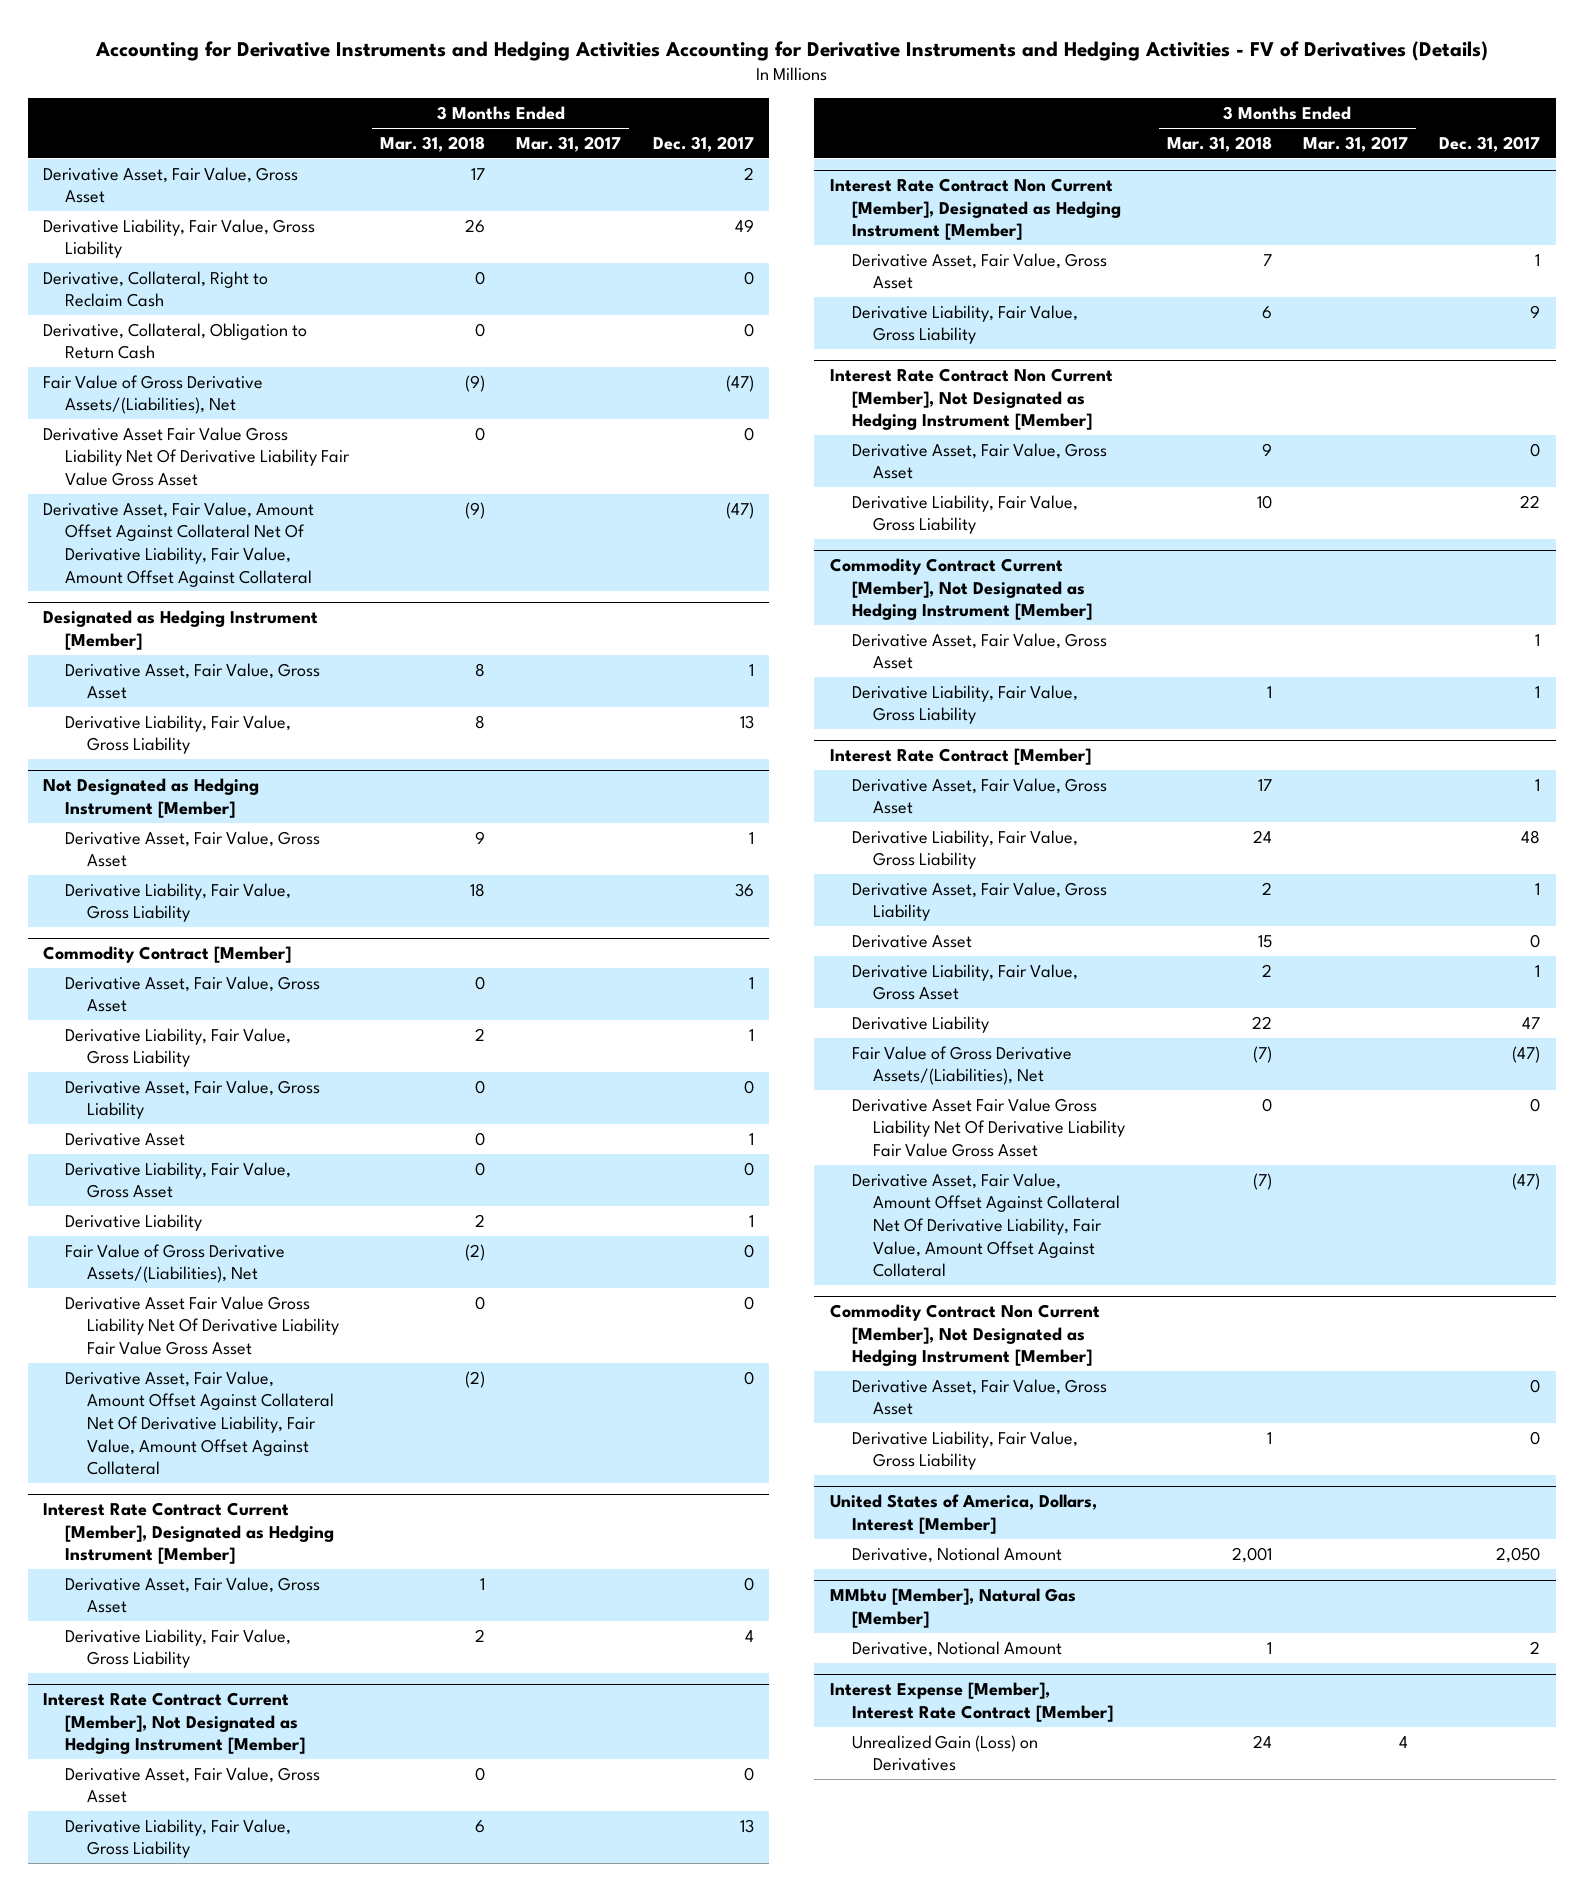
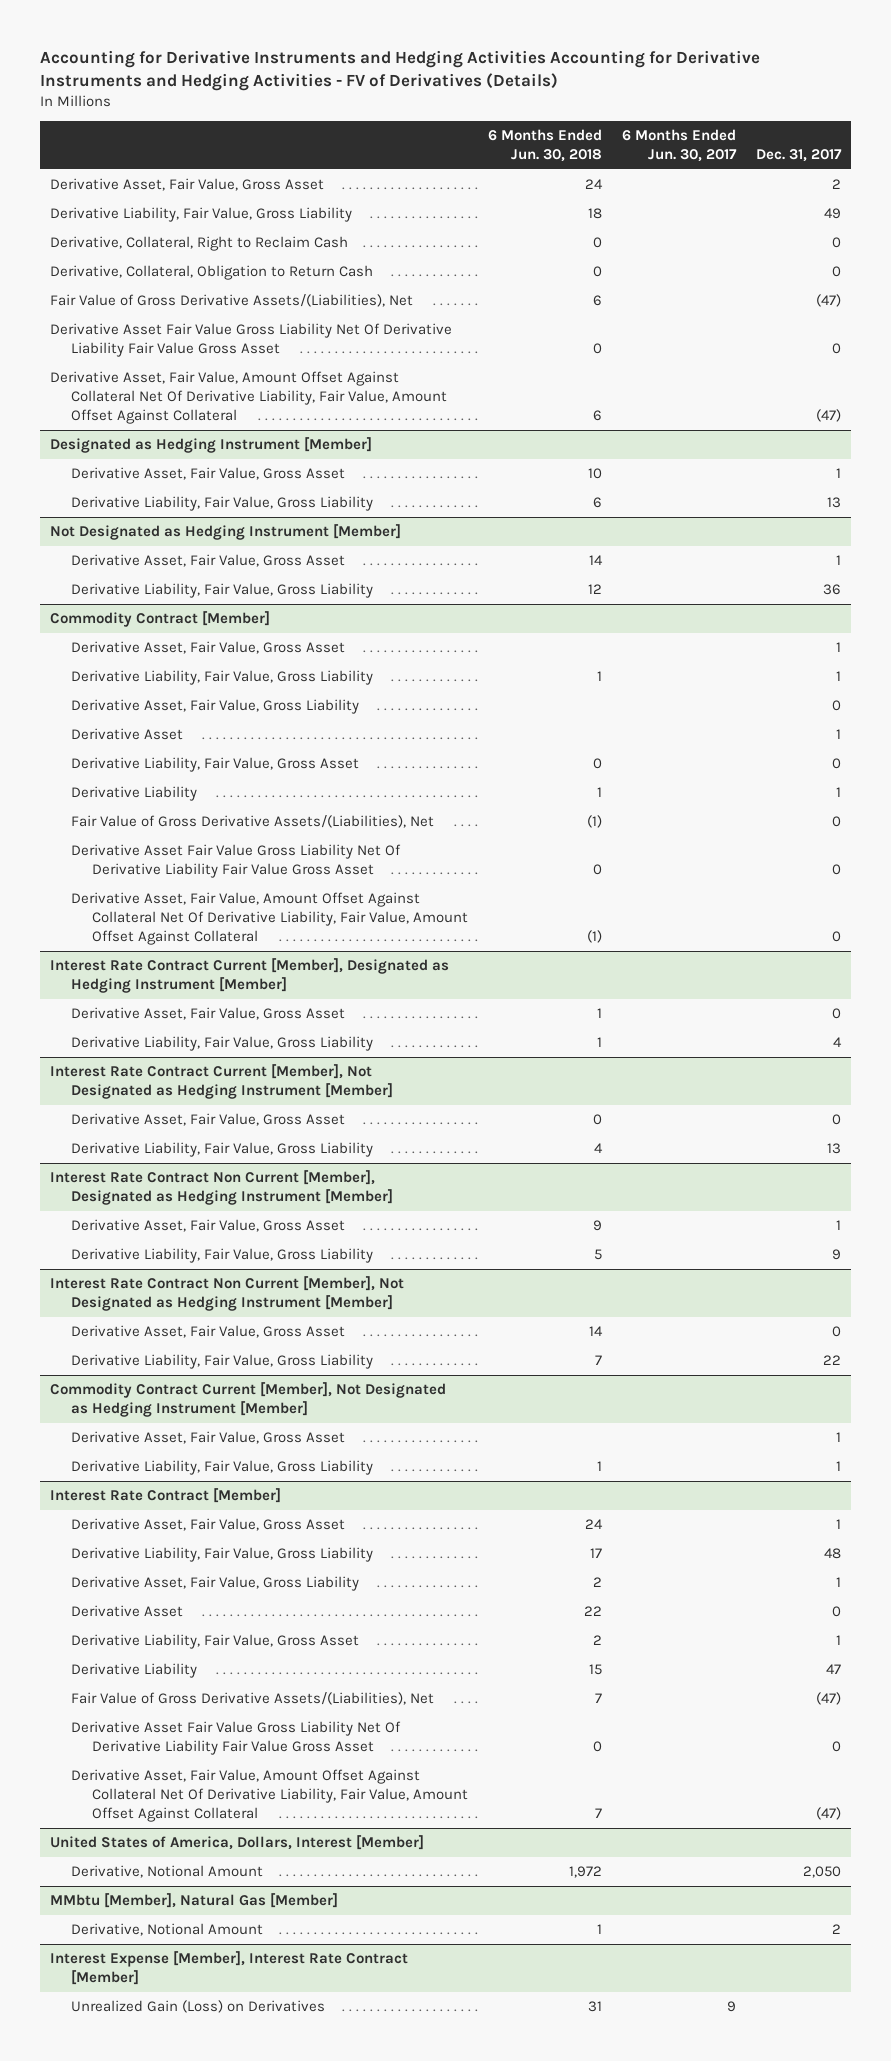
- | 3 Months Ended Mar. 31, 2018 | 3 Months Ended Mar. 31, 2017 | Dec. 31, 2017
+ | 6 Months Ended Jun. 30, 2018 | 6 Months Ended Jun. 30, 2017 | Dec. 31, 2017
- Commodity Contract Non Current [Member], Not Designated as Hedging Instrument [Member]
- Derivative Asset, Fair Value, Gross Asset | | | 0
- Derivative Liability, Fair Value, Gross Liability | 1 | | 0

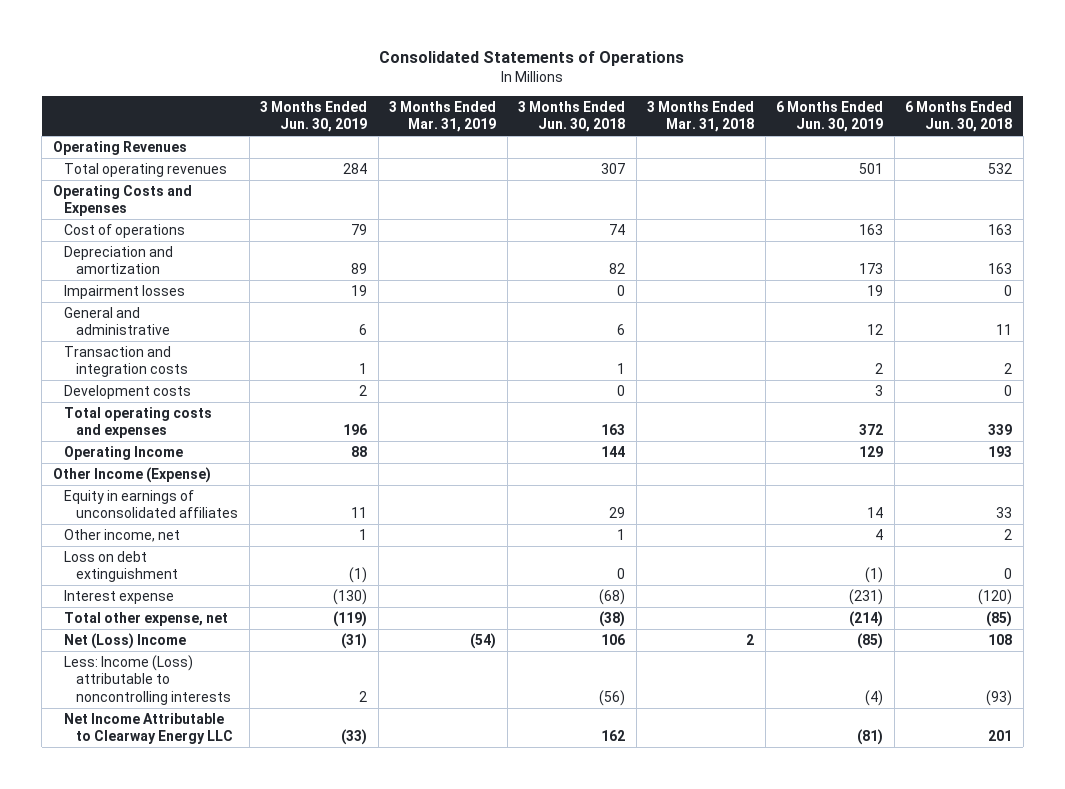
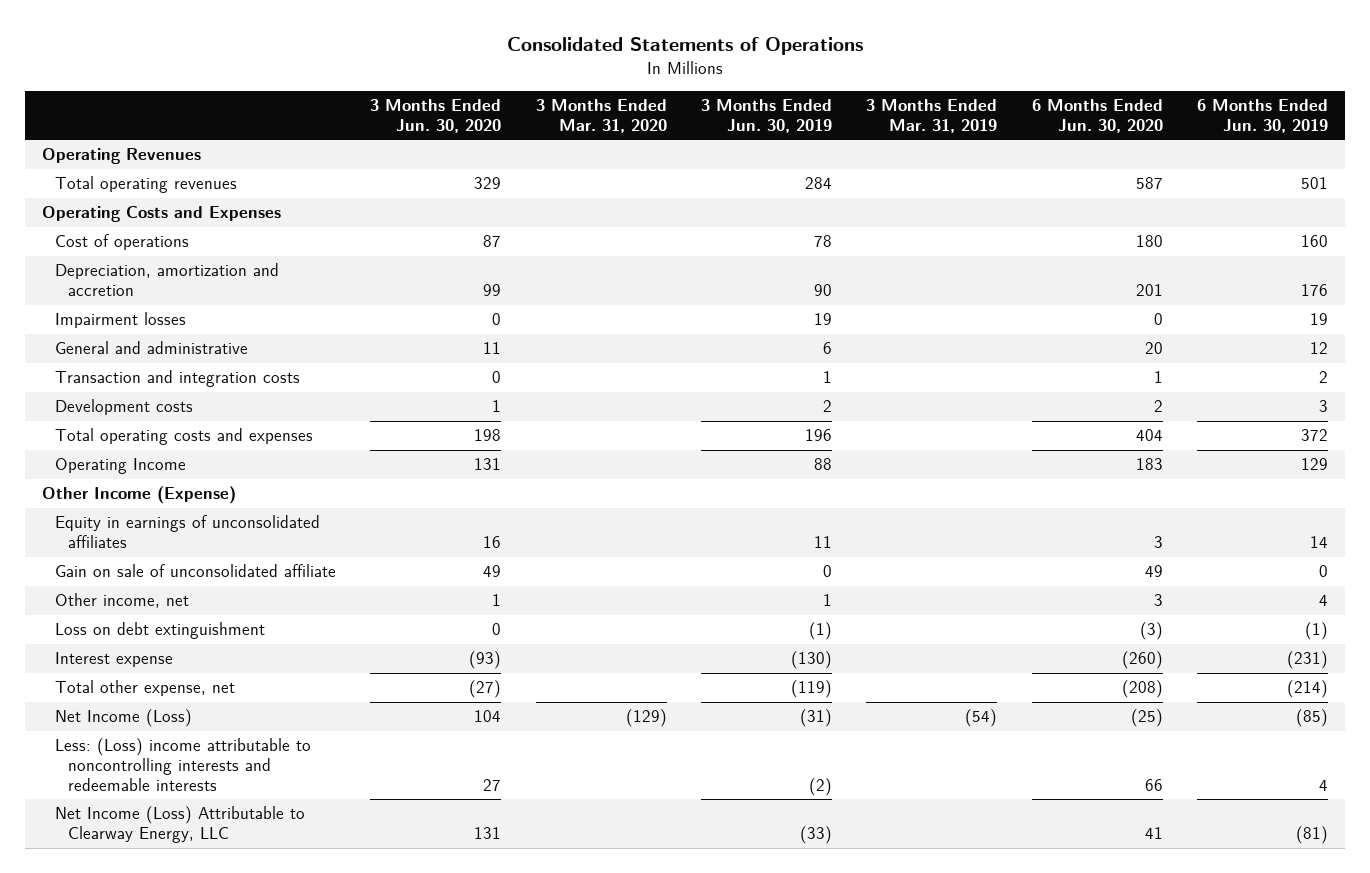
- | 3 Months Ended Jun. 30, 2019 | 3 Months Ended Mar. 31, 2019 | 3 Months Ended Jun. 30, 2018 | 3 Months Ended Mar. 31, 2018 | 6 Months Ended Jun. 30, 2019 | 6 Months Ended Jun. 30, 2018
+ | 3 Months Ended Jun. 30, 2020 | 3 Months Ended Mar. 31, 2020 | 3 Months Ended Jun. 30, 2019 | 3 Months Ended Mar. 31, 2019 | 6 Months Ended Jun. 30, 2020 | 6 Months Ended Jun. 30, 2019
- Cost of operations | 79 | | 74 | | 163 | 163
- Depreciation and amortization | 89 | | 82 | | 173 | 163
+ Cost of operations | 87 | | 78 | | 180 | 160
+ Depreciation, amortization and accretion | 99 | | 90 | | 201 | 176
+ Gain on sale of unconsolidated affiliate | 49 | | 0 | | 49 | 0
- Net (Loss) Income | (31) | (54) | 106 | 2 | (85) | 108
- Less: Income (Loss) attributable to noncontrolling interests | 2 | | (56) | | (4) | (93)
- Net Income Attributable to Clearway Energy LLC | (33) | | 162 | | (81) | 201
+ Net Income (Loss) | 104 | (129) | (31) | (54) | (25) | (85)
+ Less: (Loss) income attributable to noncontrolling interests and redeemable interests | 27 | | (2) | | 66 | 4
+ Net Income (Loss) Attributable to Clearway Energy, LLC | 131 | | (33) | | 41 | (81)

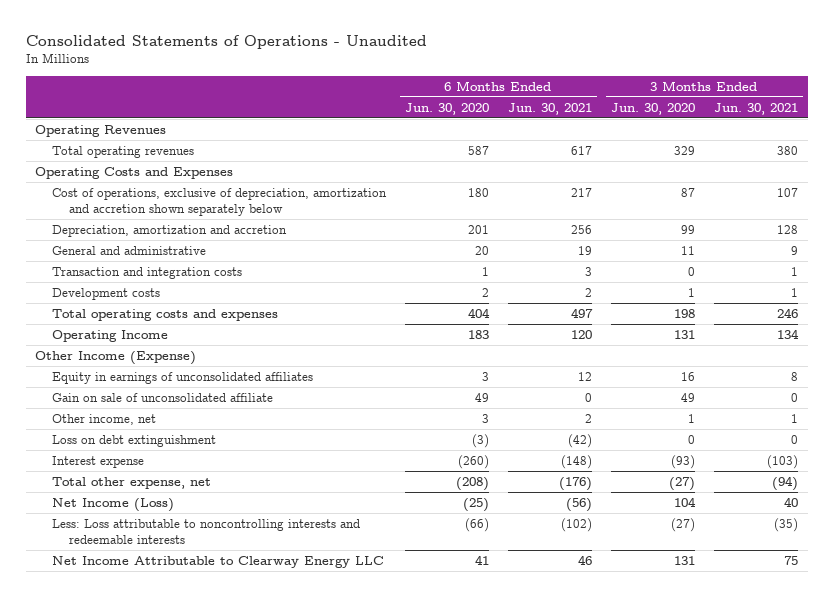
- Consolidated Statements of Operations
+ Consolidated Statements of Operations - Unaudited
- | 3 Months Ended Jun. 30, 2020 | 3 Months Ended Mar. 31, 2020 | 3 Months Ended Jun. 30, 2019 | 3 Months Ended Mar. 31, 2019 | 6 Months Ended Jun. 30, 2020 | 6 Months Ended Jun. 30, 2019
+ | 6 Months Ended Jun. 30, 2020 | 6 Months Ended Jun. 30, 2021 | 3 Months Ended Jun. 30, 2020 | 3 Months Ended Jun. 30, 2021
- Cost of operations | 87 | | 78 | | 180 | 160
+ Cost of operations, exclusive of depreciation, amortization and accretion shown separately below | 180 | 217 | 87 | 107
- Impairment losses | 0 | | 19 | | 0 | 19
- Less: (Loss) income attributable to noncontrolling interests and redeemable interests | 27 | | (2) | | 66 | 4
- Net Income (Loss) Attributable to Clearway Energy, LLC | 131 | | (33) | | 41 | (81)
+ Less: Loss attributable to noncontrolling interests and redeemable interests | (66) | (102) | (27) | (35)
+ Net Income Attributable to Clearway Energy LLC | 41 | 46 | 131 | 75

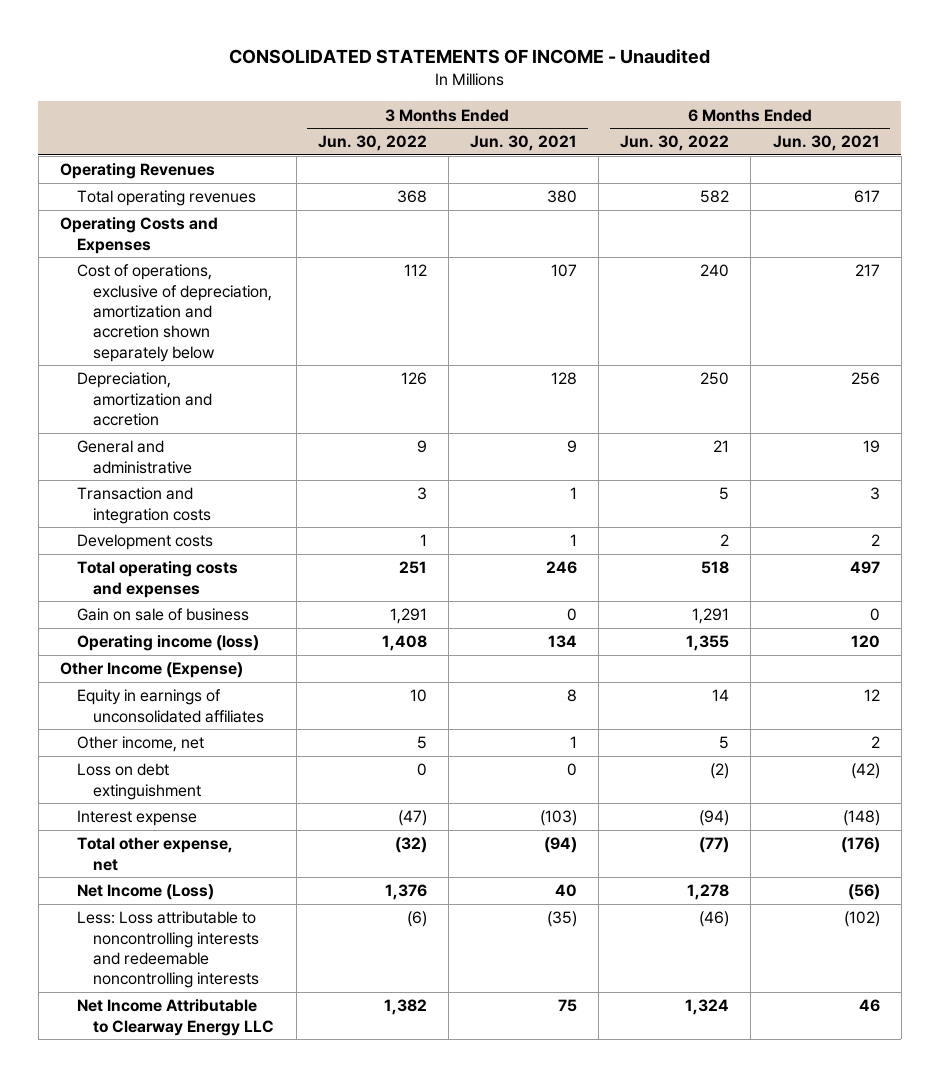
- Consolidated Statements of Operations - Unaudited
+ CONSOLIDATED STATEMENTS OF INCOME - Unaudited
- | 6 Months Ended Jun. 30, 2020 | 6 Months Ended Jun. 30, 2021 | 3 Months Ended Jun. 30, 2020 | 3 Months Ended Jun. 30, 2021
+ | 3 Months Ended Jun. 30, 2022 | 3 Months Ended Jun. 30, 2021 | 6 Months Ended Jun. 30, 2022 | 6 Months Ended Jun. 30, 2021
- Operating Income | 183 | 120 | 131 | 134
+ Gain on sale of business | 1,291 | 0 | 1,291 | 0
+ Operating income (loss) | 1,408 | 134 | 1,355 | 120
- Gain on sale of unconsolidated affiliate | 49 | 0 | 49 | 0
- Less: Loss attributable to noncontrolling interests and redeemable interests | (66) | (102) | (27) | (35)
+ Less: Loss attributable to noncontrolling interests and redeemable noncontrolling interests | (6) | (35) | (46) | (102)

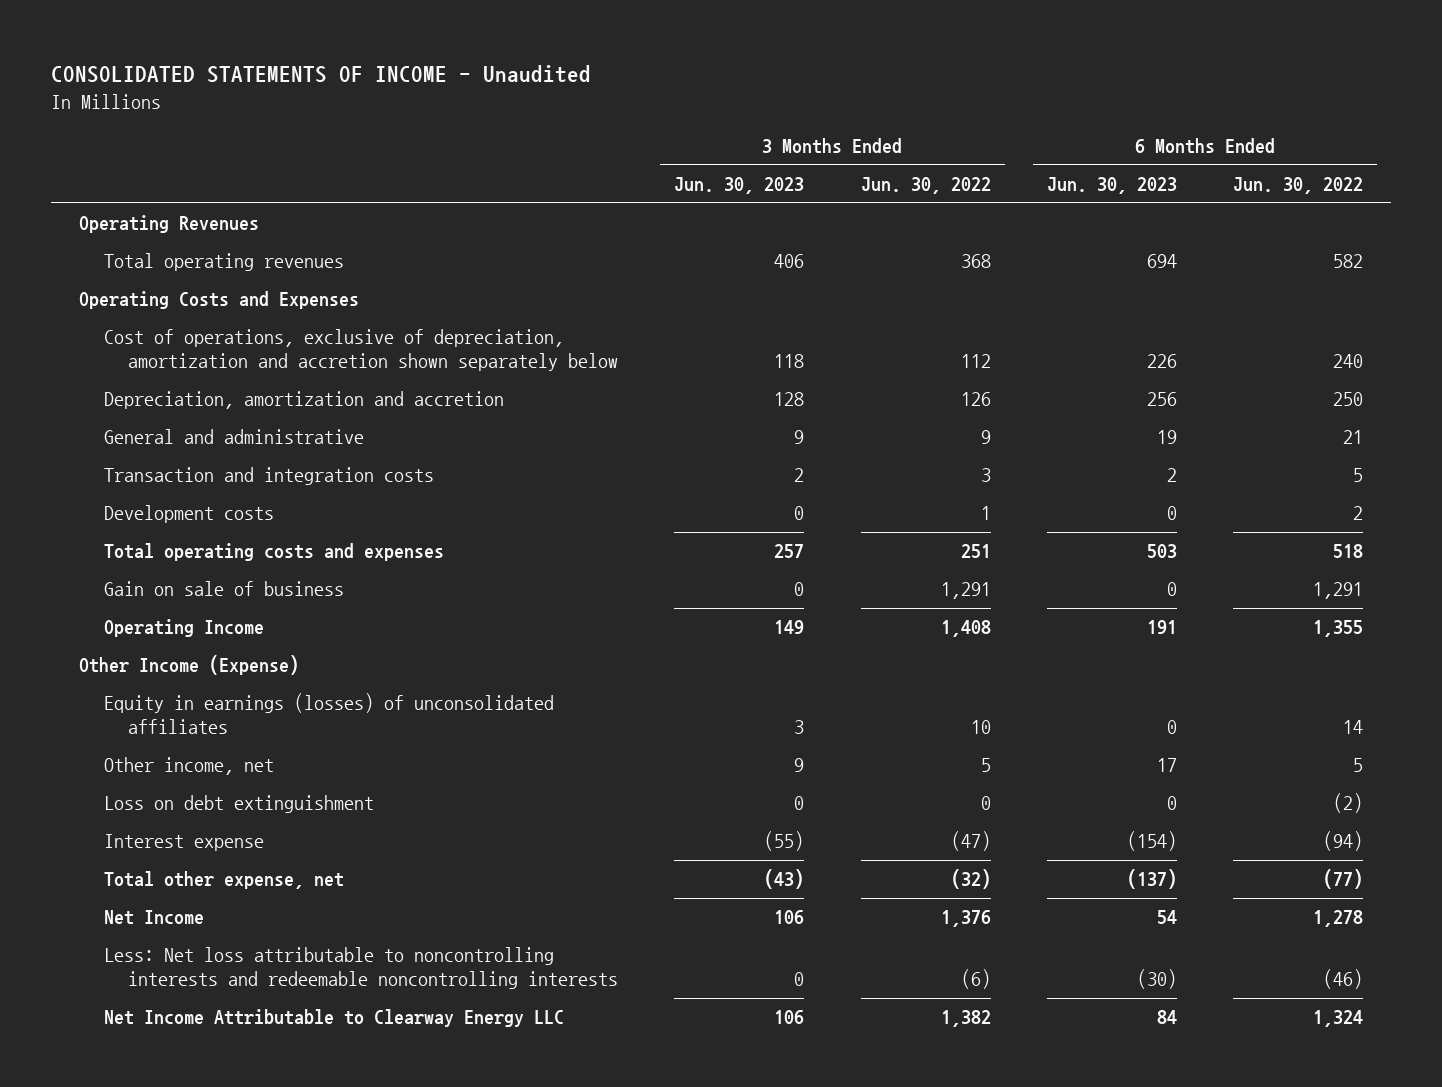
- | 3 Months Ended Jun. 30, 2022 | 3 Months Ended Jun. 30, 2021 | 6 Months Ended Jun. 30, 2022 | 6 Months Ended Jun. 30, 2021
+ | 3 Months Ended Jun. 30, 2023 | 3 Months Ended Jun. 30, 2022 | 6 Months Ended Jun. 30, 2023 | 6 Months Ended Jun. 30, 2022
- Operating income (loss) | 1,408 | 134 | 1,355 | 120
+ Operating Income | 149 | 1,408 | 191 | 1,355
- Equity in earnings of unconsolidated affiliates | 10 | 8 | 14 | 12
+ Equity in earnings (losses) of unconsolidated affiliates | 3 | 10 | 0 | 14
- Net Income (Loss) | 1,376 | 40 | 1,278 | (56)
- Less: Loss attributable to noncontrolling interests and redeemable noncontrolling interests | (6) | (35) | (46) | (102)
+ Net Income | 106 | 1,376 | 54 | 1,278
+ Less: Net loss attributable to noncontrolling interests and redeemable noncontrolling interests | 0 | (6) | (30) | (46)

